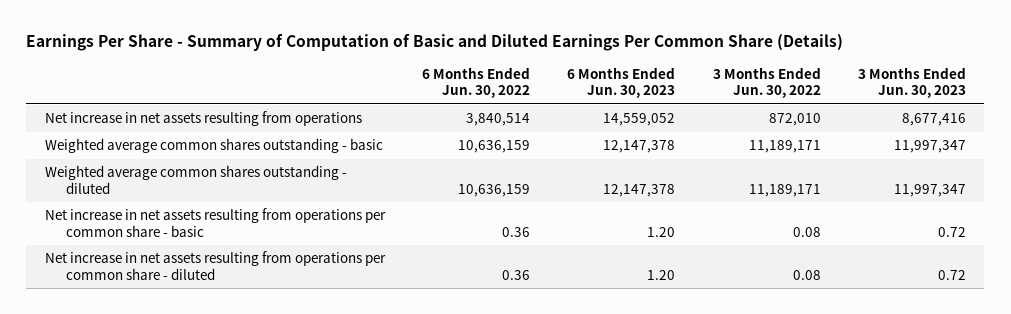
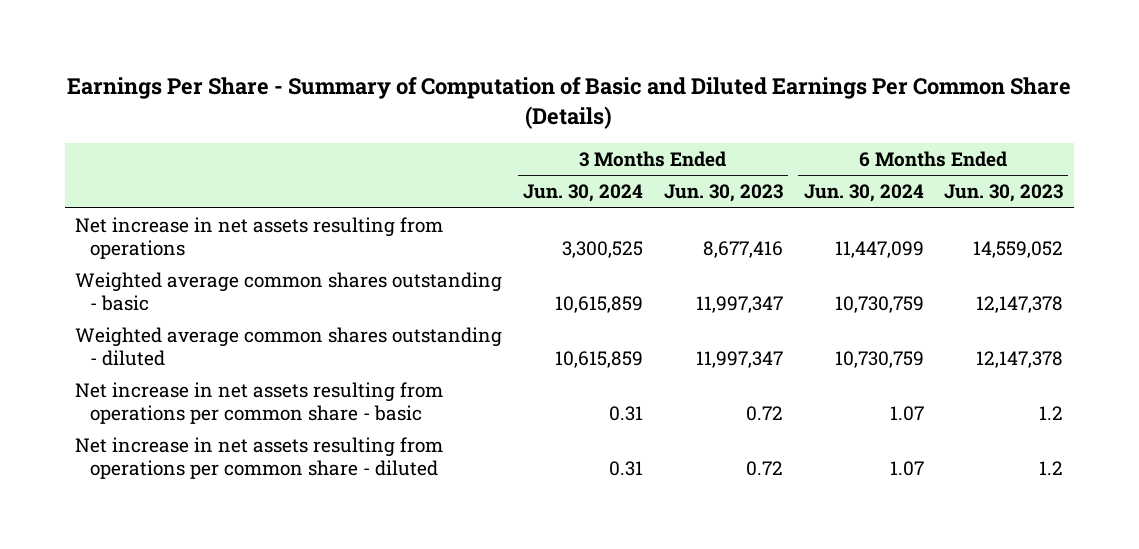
- | 6 Months Ended Jun. 30, 2022 | 6 Months Ended Jun. 30, 2023 | 3 Months Ended Jun. 30, 2022 | 3 Months Ended Jun. 30, 2023
+ | 3 Months Ended Jun. 30, 2024 | 3 Months Ended Jun. 30, 2023 | 6 Months Ended Jun. 30, 2024 | 6 Months Ended Jun. 30, 2023
- Net increase in net assets resulting from operations per common share - basic | 0.36 | 1.20 | 0.08 | 0.72
- Net increase in net assets resulting from operations per common share - diluted | 0.36 | 1.20 | 0.08 | 0.72
+ Net increase in net assets resulting from operations per common share - basic | 0.31 | 0.72 | 1.07 | 1.2
+ Net increase in net assets resulting from operations per common share - diluted | 0.31 | 0.72 | 1.07 | 1.2

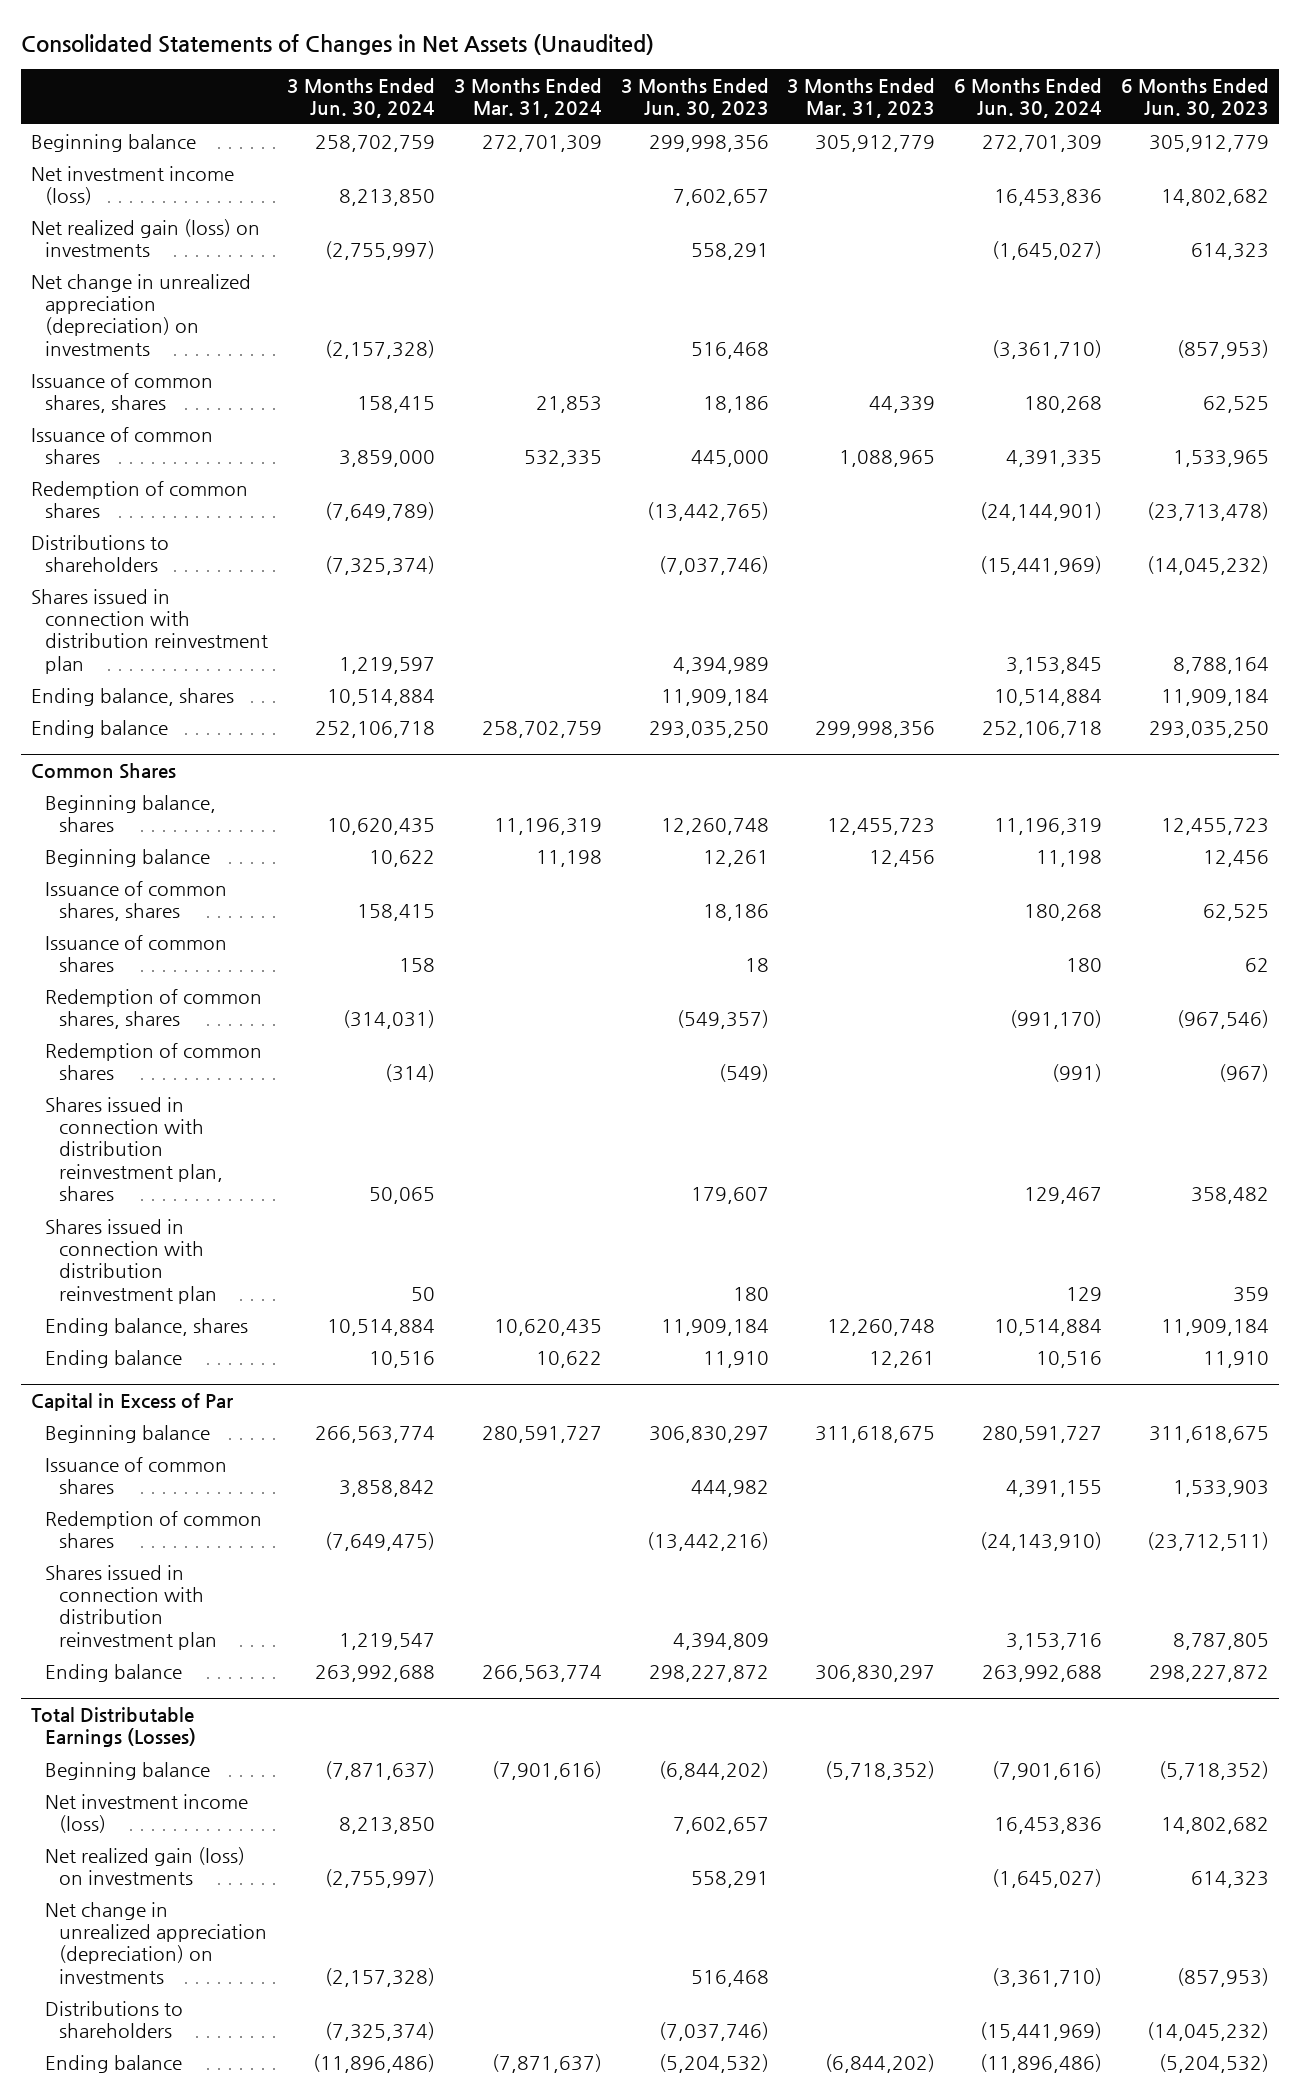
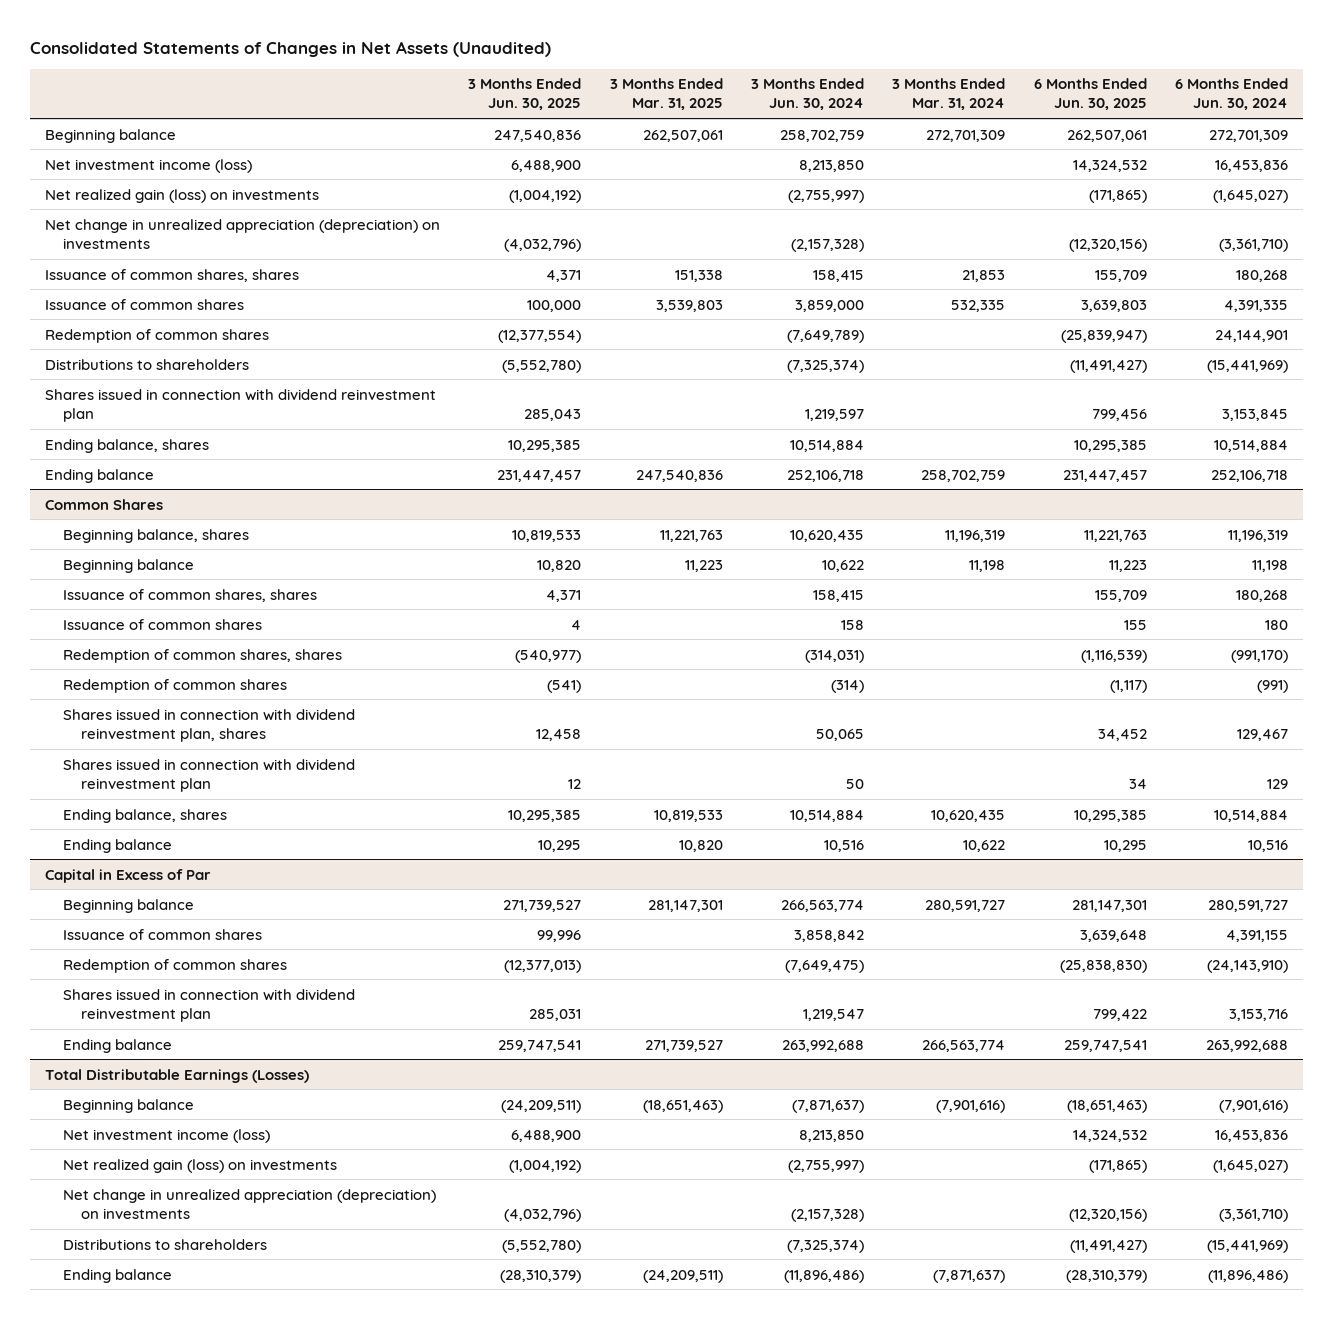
- | 3 Months Ended Jun. 30, 2024 | 3 Months Ended Mar. 31, 2024 | 3 Months Ended Jun. 30, 2023 | 3 Months Ended Mar. 31, 2023 | 6 Months Ended Jun. 30, 2024 | 6 Months Ended Jun. 30, 2023
+ | 3 Months Ended Jun. 30, 2025 | 3 Months Ended Mar. 31, 2025 | 3 Months Ended Jun. 30, 2024 | 3 Months Ended Mar. 31, 2024 | 6 Months Ended Jun. 30, 2025 | 6 Months Ended Jun. 30, 2024
- Redemption of common shares | (7,649,789) | | (13,442,765) | | (24,144,901) | (23,713,478)
+ Redemption of common shares | (12,377,554) | | (7,649,789) | | (25,839,947) | 24,144,901
- Shares issued in connection with distribution reinvestment plan | 1,219,597 | | 4,394,989 | | 3,153,845 | 8,788,164
+ Shares issued in connection with dividend reinvestment plan | 285,043 | | 1,219,597 | | 799,456 | 3,153,845
@ Common Shares
- Shares issued in connection with distribution reinvestment plan, shares | 50,065 | | 179,607 | | 129,467 | 358,482
- Shares issued in connection with distribution reinvestment plan | 50 | | 180 | | 129 | 359
+ Shares issued in connection with dividend reinvestment plan, shares | 12,458 | | 50,065 | | 34,452 | 129,467
+ Shares issued in connection with dividend reinvestment plan | 12 | | 50 | | 34 | 129
@ Capital in Excess of Par
- Shares issued in connection with distribution reinvestment plan | 1,219,547 | | 4,394,809 | | 3,153,716 | 8,787,805
+ Shares issued in connection with dividend reinvestment plan | 285,031 | | 1,219,547 | | 799,422 | 3,153,716

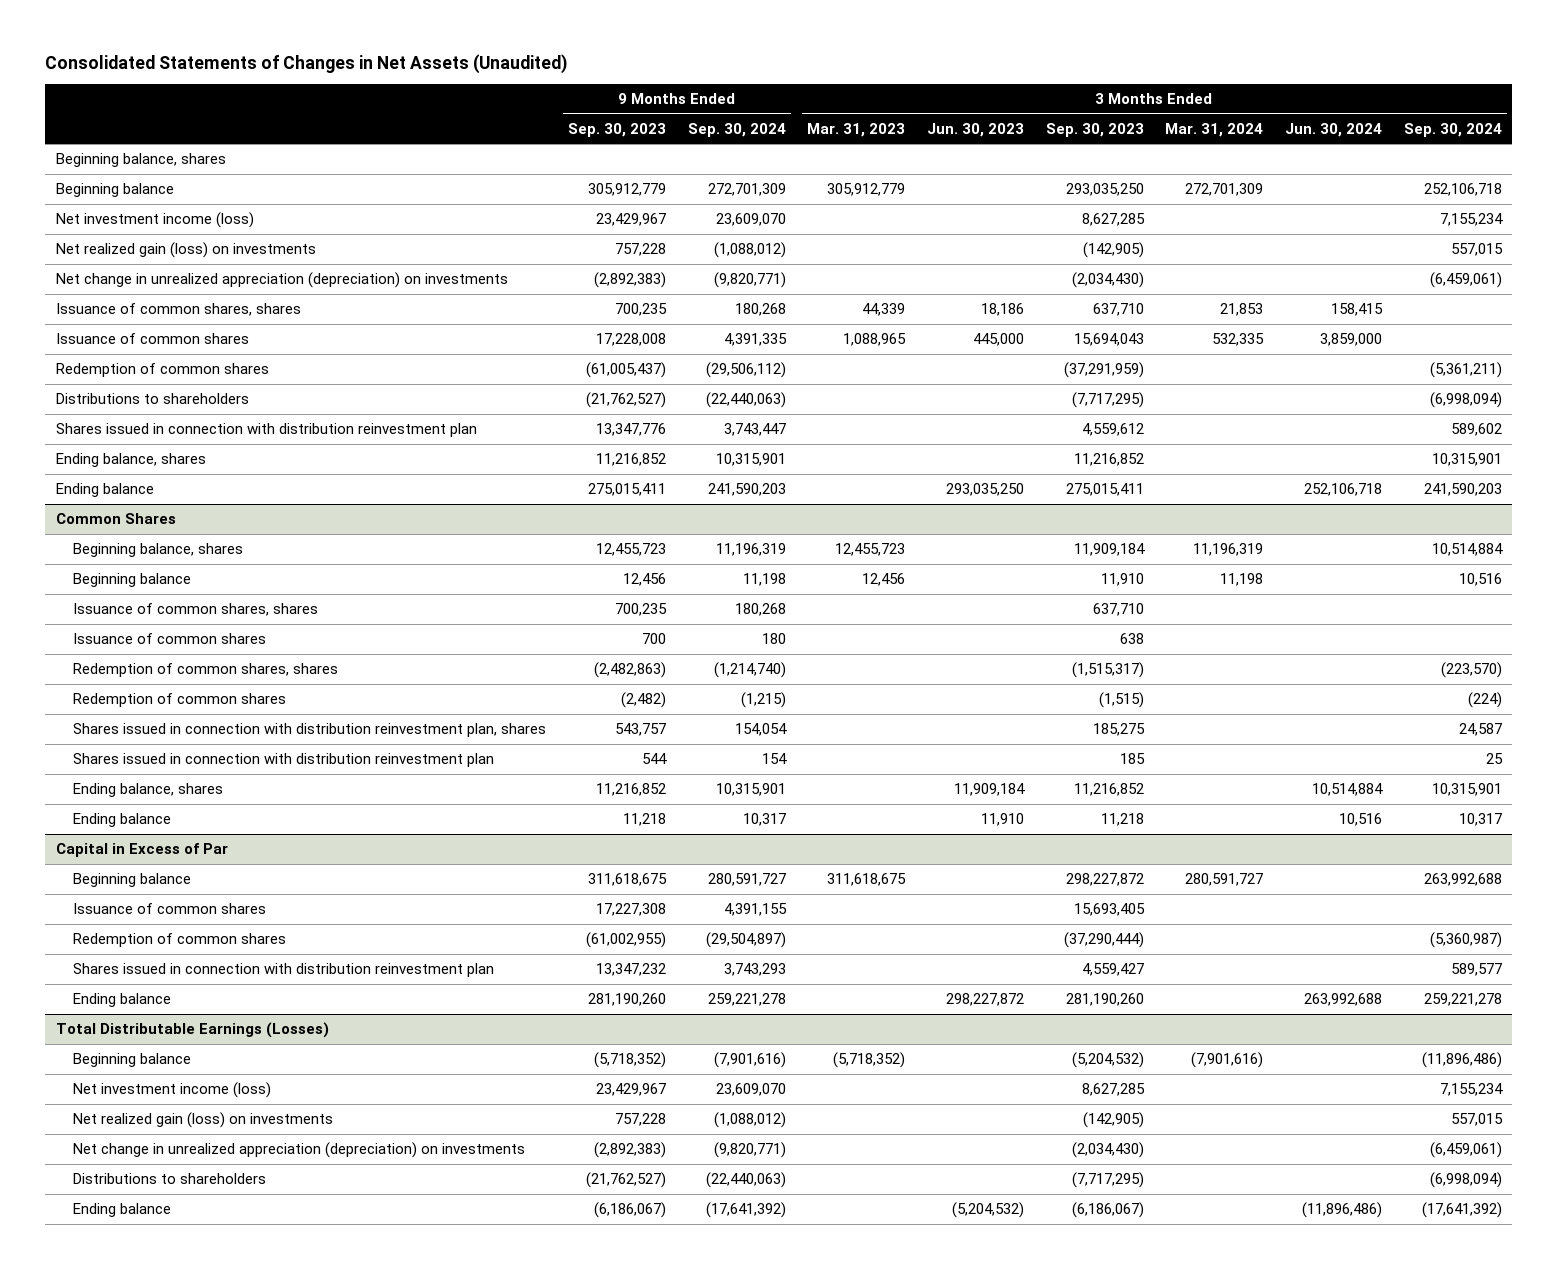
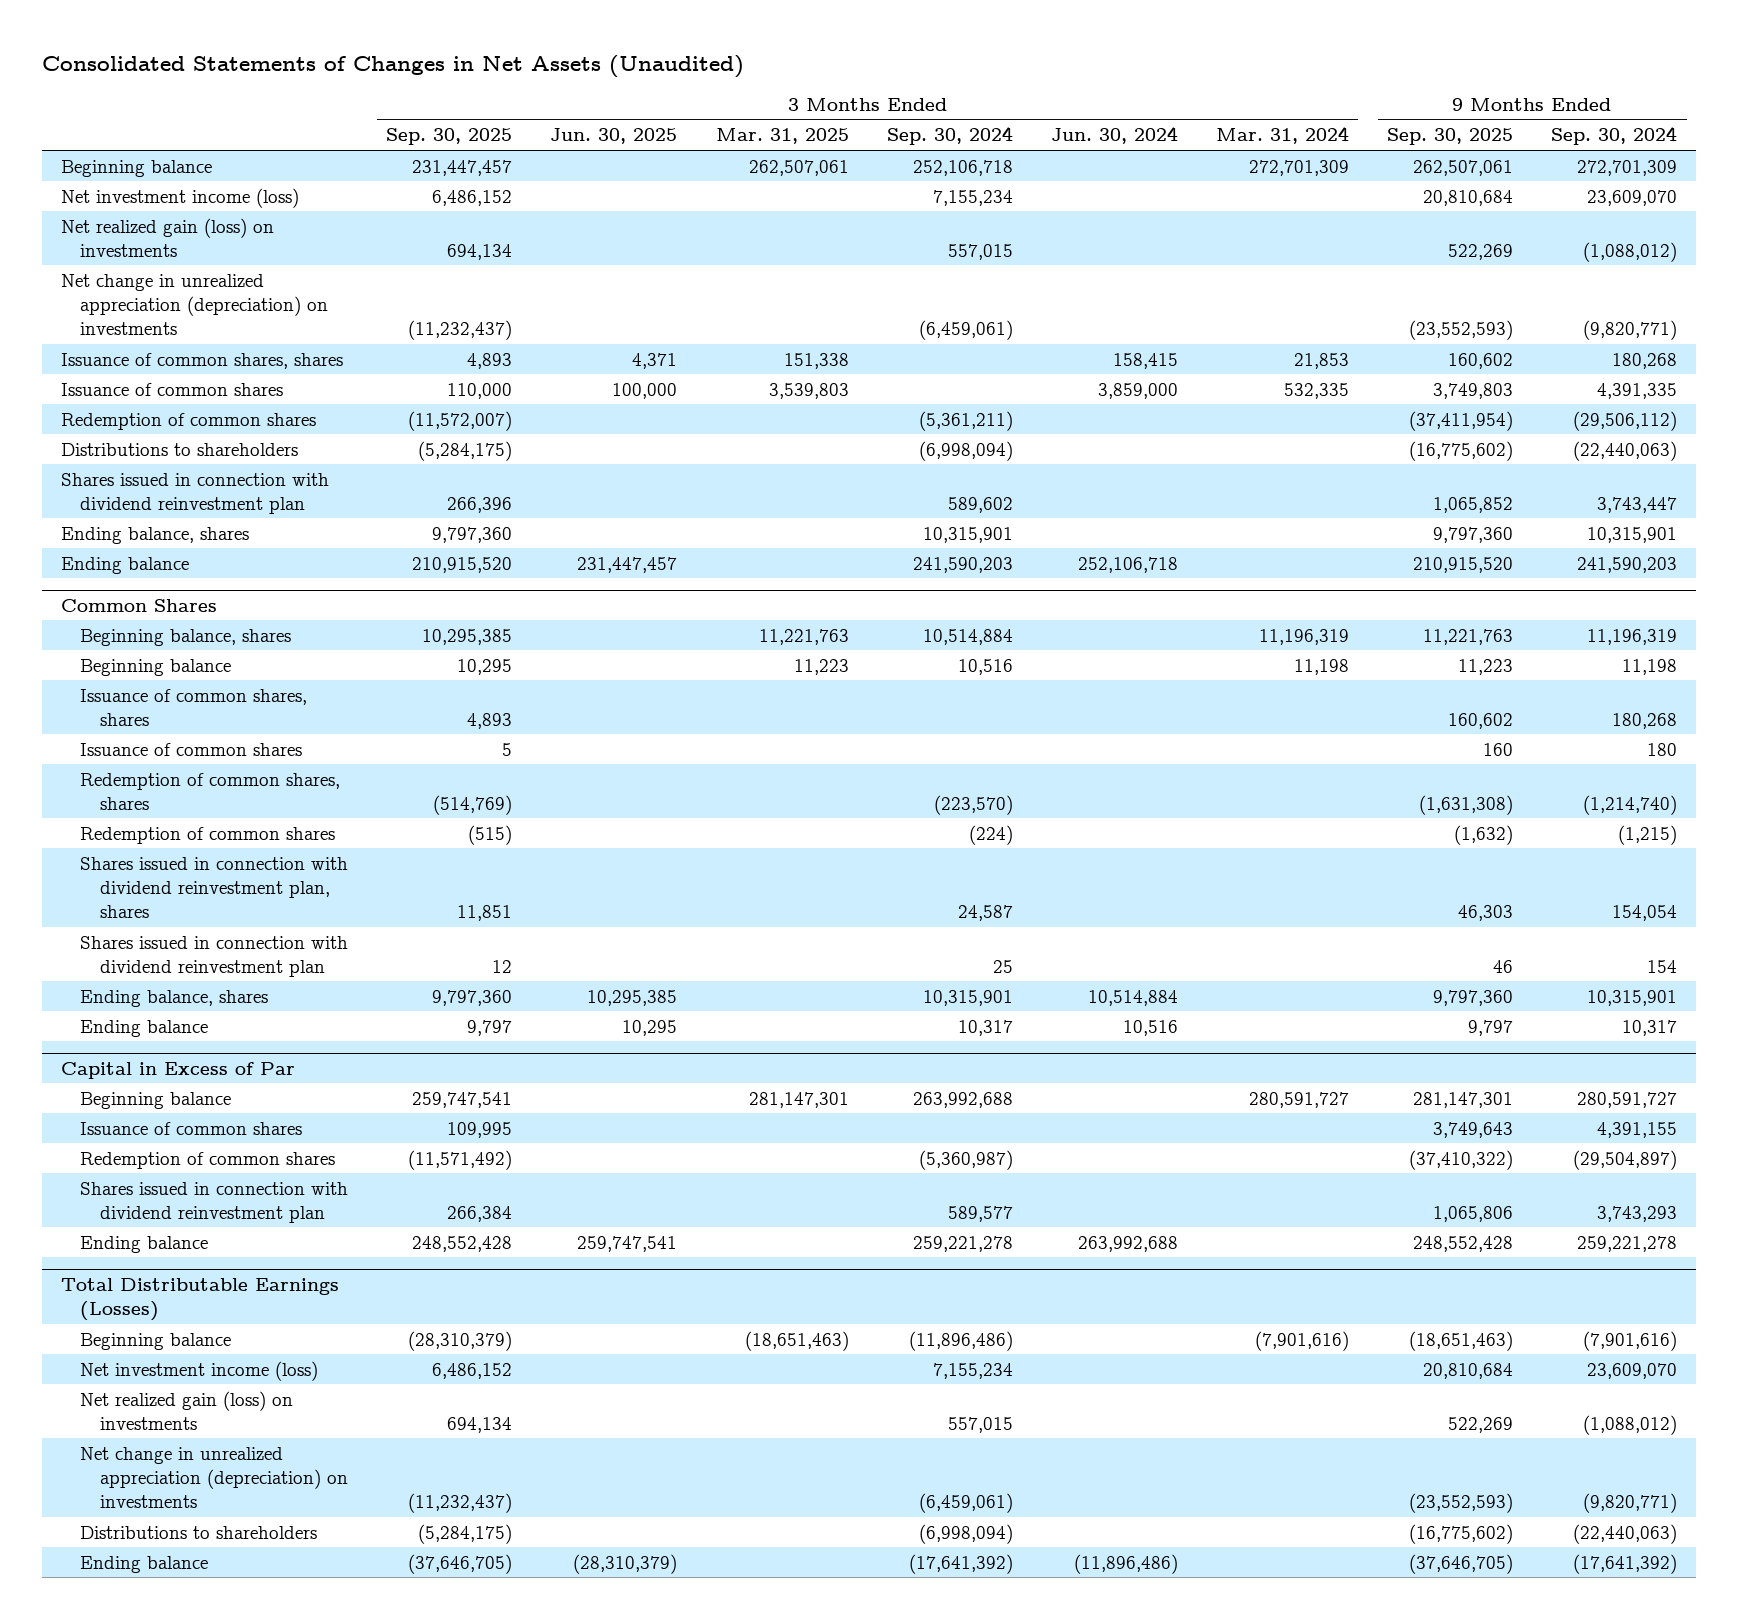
- | 9 Months Ended Sep. 30, 2023 | 9 Months Ended Sep. 30, 2024 | 3 Months Ended Mar. 31, 2023 | 3 Months Ended Jun. 30, 2023 | 3 Months Ended Sep. 30, 2023 | 3 Months Ended Mar. 31, 2024 | 3 Months Ended Jun. 30, 2024 | 3 Months Ended Sep. 30, 2024
+ | 3 Months Ended Sep. 30, 2025 | 3 Months Ended Jun. 30, 2025 | 3 Months Ended Mar. 31, 2025 | 3 Months Ended Sep. 30, 2024 | 3 Months Ended Jun. 30, 2024 | 3 Months Ended Mar. 31, 2024 | 9 Months Ended Sep. 30, 2025 | 9 Months Ended Sep. 30, 2024
- Beginning balance, shares
- Shares issued in connection with distribution reinvestment plan | 13,347,776 | 3,743,447 | | | 4,559,612 | | | 589,602
+ Shares issued in connection with dividend reinvestment plan | 266,396 | | | 589,602 | | | 1,065,852 | 3,743,447
@ Common Shares
- Shares issued in connection with distribution reinvestment plan, shares | 543,757 | 154,054 | | | 185,275 | | | 24,587
- Shares issued in connection with distribution reinvestment plan | 544 | 154 | | | 185 | | | 25
+ Shares issued in connection with dividend reinvestment plan, shares | 11,851 | | | 24,587 | | | 46,303 | 154,054
+ Shares issued in connection with dividend reinvestment plan | 12 | | | 25 | | | 46 | 154
@ Capital in Excess of Par
- Shares issued in connection with distribution reinvestment plan | 13,347,232 | 3,743,293 | | | 4,559,427 | | | 589,577
+ Shares issued in connection with dividend reinvestment plan | 266,384 | | | 589,577 | | | 1,065,806 | 3,743,293

